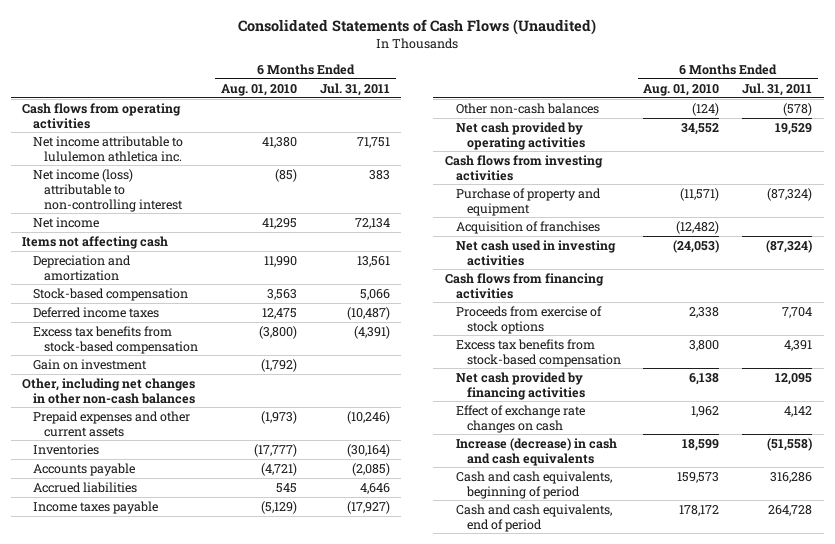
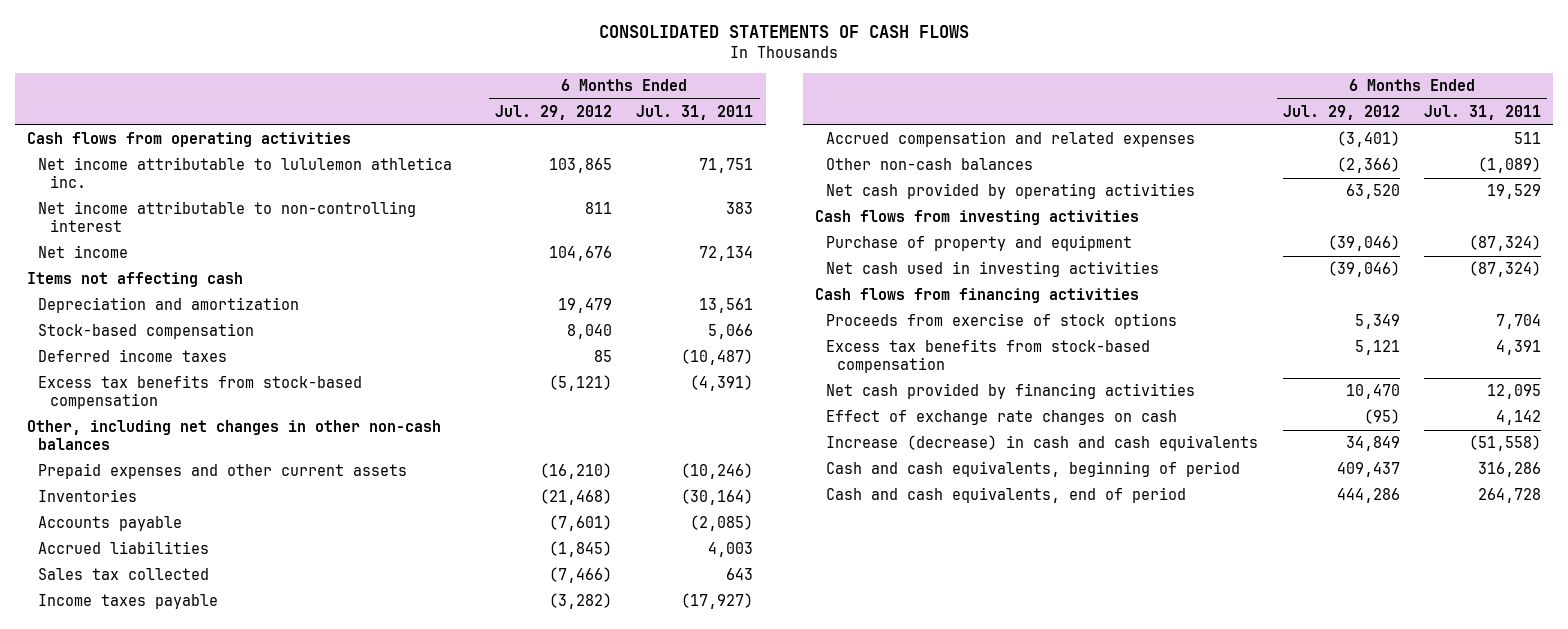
- Consolidated Statements of Cash Flows (Unaudited)
+ CONSOLIDATED STATEMENTS OF CASH FLOWS
- | 6 Months Ended Aug. 01, 2010 | 6 Months Ended Jul. 31, 2011
+ | 6 Months Ended Jul. 29, 2012 | 6 Months Ended Jul. 31, 2011
- Net income (loss) attributable to non-controlling interest | (85) | 383
+ Net income attributable to non-controlling interest | 811 | 383
- Gain on investment | (1,792) |
- Accrued liabilities | 545 | 4,646
+ Accrued liabilities | (1,845) | 4,003
+ Sales tax collected | (7,466) | 643
- Other non-cash balances | (124) | (578)
+ Accrued compensation and related expenses | (3,401) | 511
+ Other non-cash balances | (2,366) | (1,089)
- Acquisition of franchises | (12,482) |

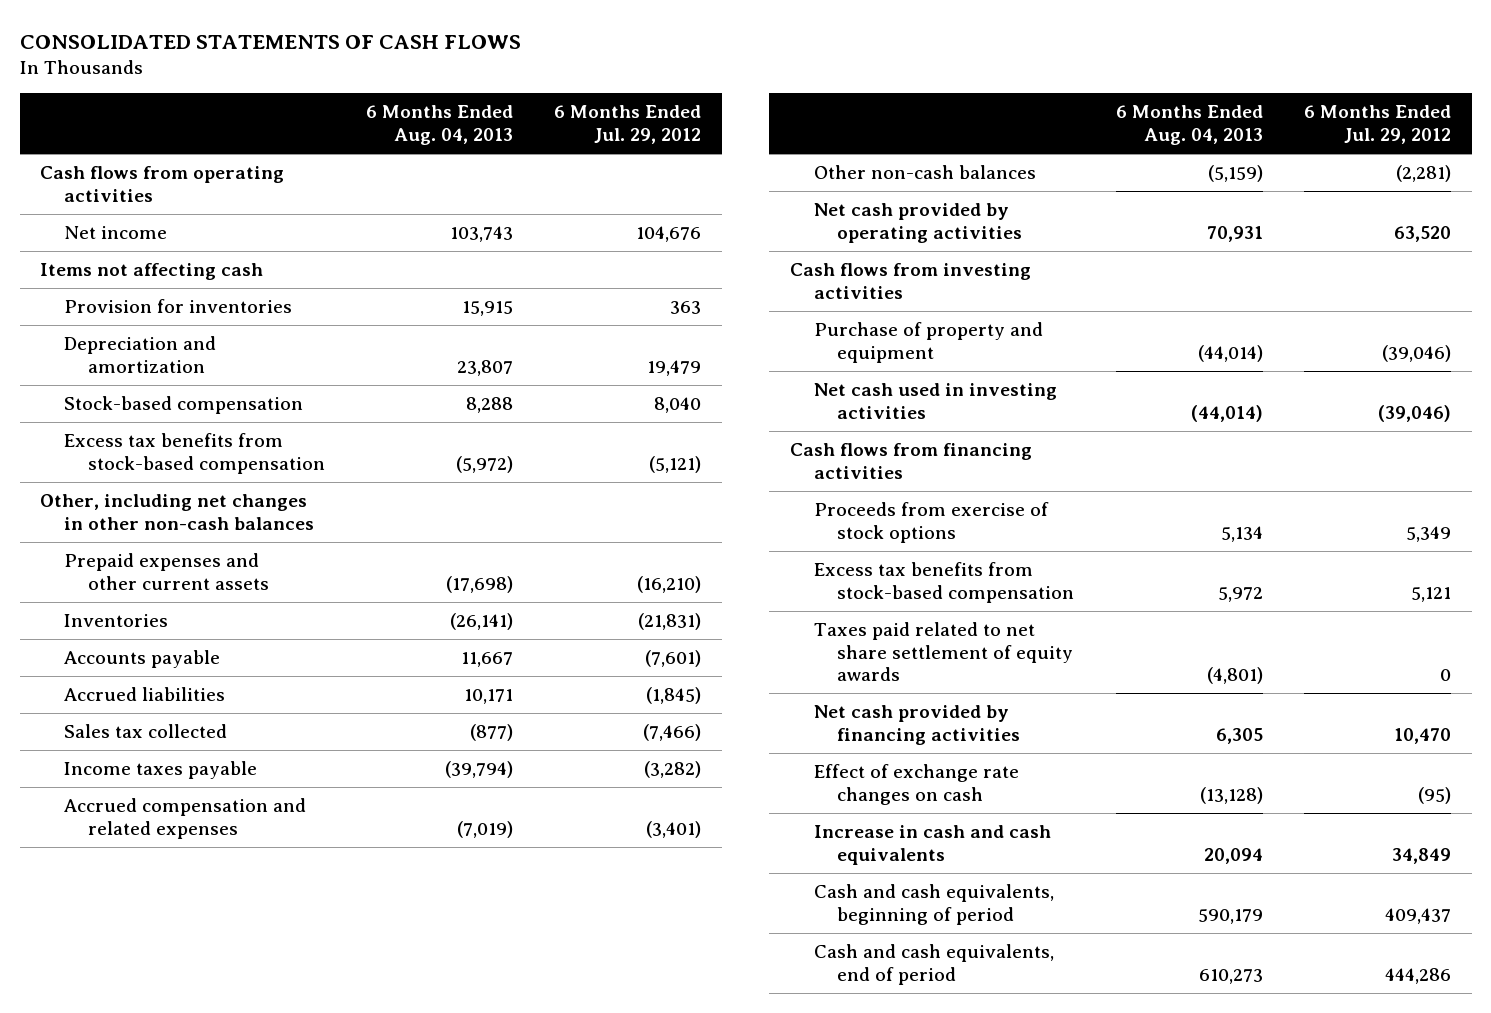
- | 6 Months Ended Jul. 29, 2012 | 6 Months Ended Jul. 31, 2011
+ | 6 Months Ended Aug. 04, 2013 | 6 Months Ended Jul. 29, 2012
- Net income attributable to lululemon athletica inc. | 103,865 | 71,751
- Net income attributable to non-controlling interest | 811 | 383
+ Provision for inventories | 15,915 | 363
- Deferred income taxes | 85 | (10,487)
- Inventories | (21,468) | (30,164)
+ Inventories | (26,141) | (21,831)
- Other non-cash balances | (2,366) | (1,089)
+ Other non-cash balances | (5,159) | (2,281)
+ Taxes paid related to net share settlement of equity awards | (4,801) | 0
- Increase (decrease) in cash and cash equivalents | 34,849 | (51,558)
+ Increase in cash and cash equivalents | 20,094 | 34,849

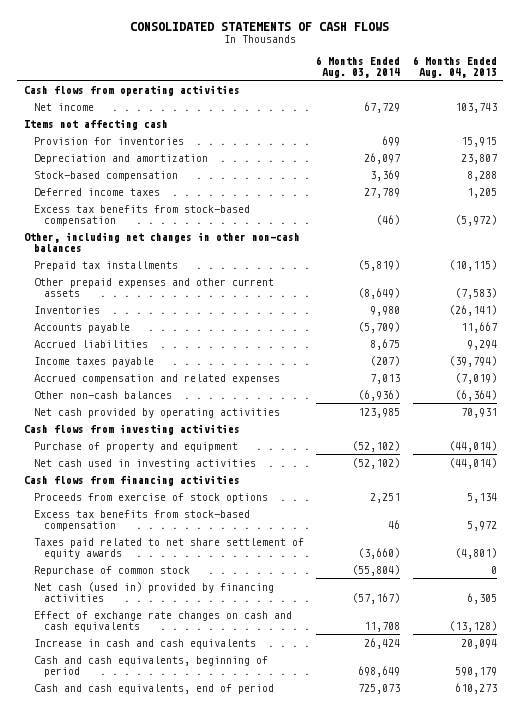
- | 6 Months Ended Aug. 04, 2013 | 6 Months Ended Jul. 29, 2012
+ | 6 Months Ended Aug. 03, 2014 | 6 Months Ended Aug. 04, 2013
+ Deferred income taxes | 27,789 | 1,205
- Prepaid expenses and other current assets | (17,698) | (16,210)
+ Prepaid tax installments | (5,819) | (10,115)
+ Other prepaid expenses and other current assets | (8,649) | (7,583)
- Accrued liabilities | 10,171 | (1,845)
- Sales tax collected | (877) | (7,466)
+ Accrued liabilities | 8,675 | 9,294
- Other non-cash balances | (5,159) | (2,281)
+ Other non-cash balances | (6,936) | (6,364)
- Net cash provided by financing activities | 6,305 | 10,470
- Effect of exchange rate changes on cash | (13,128) | (95)
+ Repurchase of common stock | (55,804) | 0
+ Net cash (used in) provided by financing activities | (57,167) | 6,305
+ Effect of exchange rate changes on cash and cash equivalents | 11,708 | (13,128)

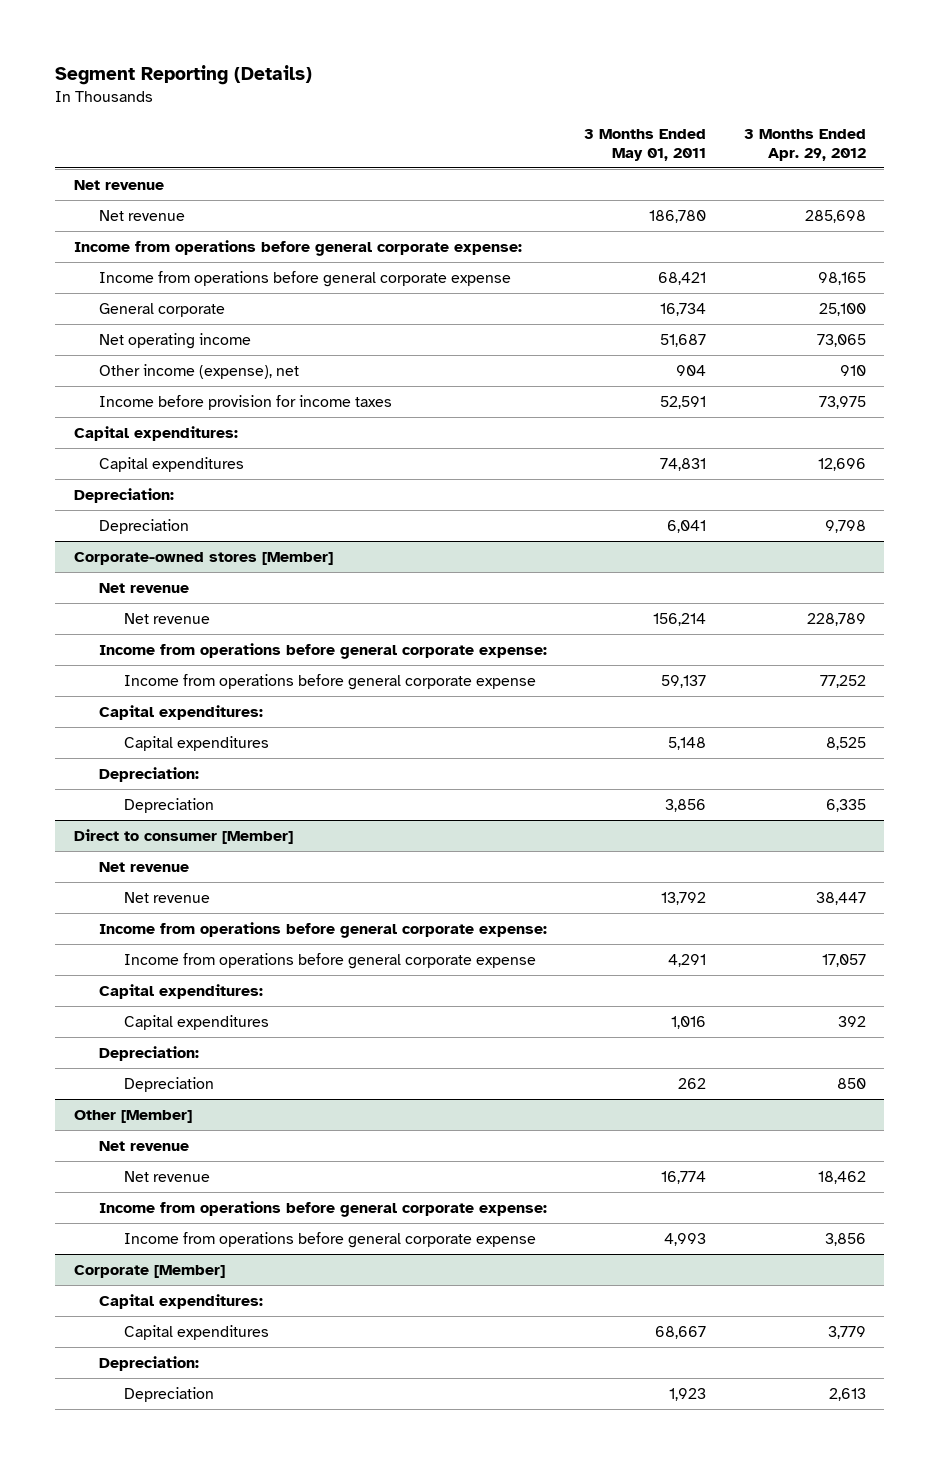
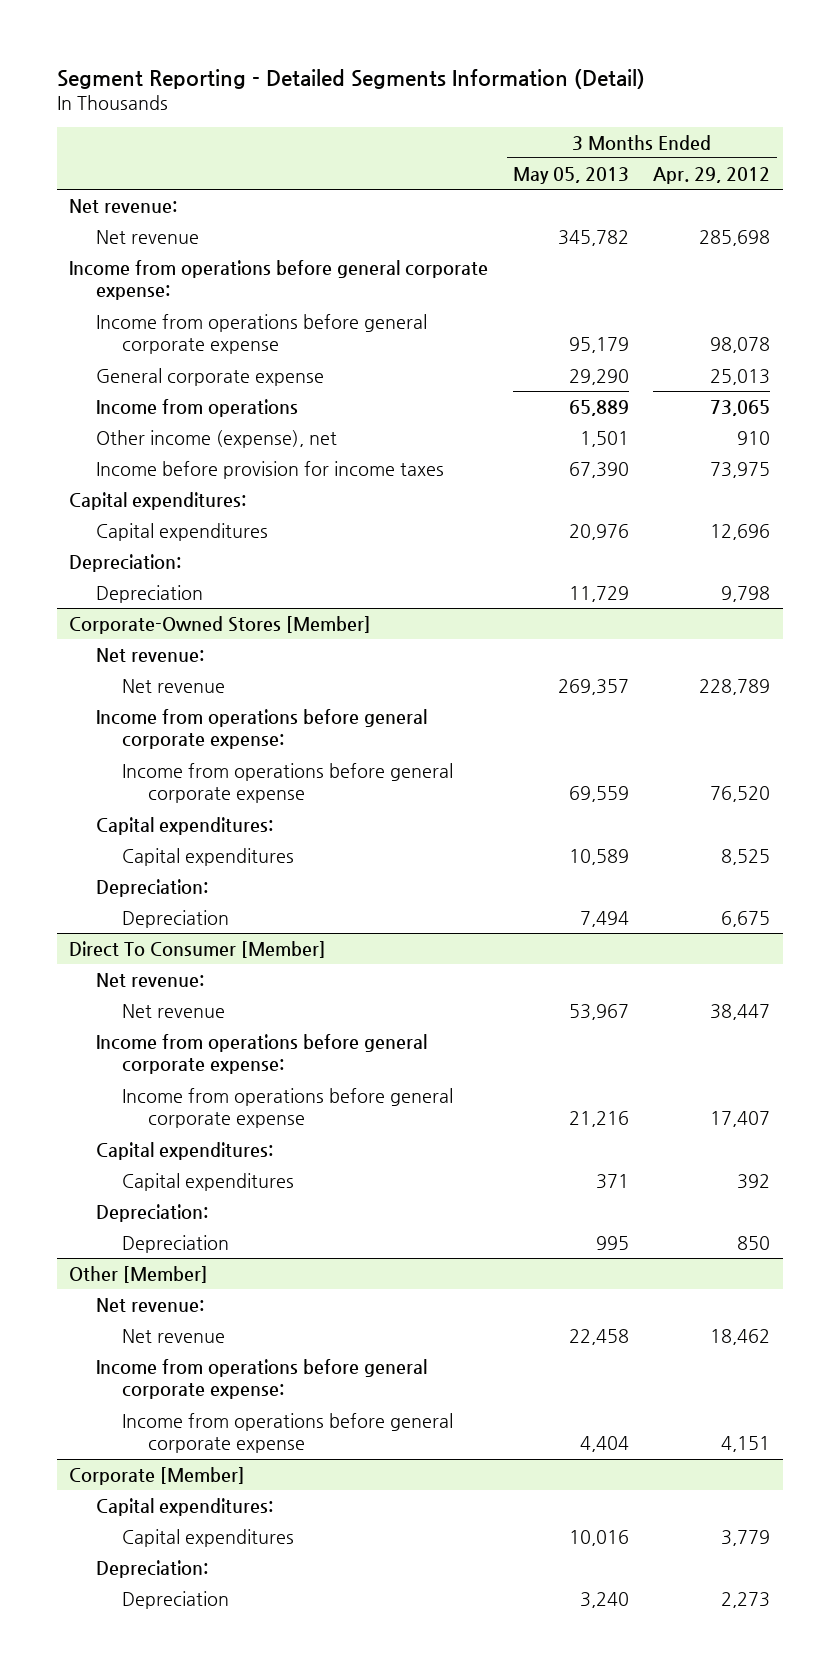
- Segment Reporting (Details)
+ Segment Reporting - Detailed Segments Information (Detail)
- | 3 Months Ended May 01, 2011 | 3 Months Ended Apr. 29, 2012
+ | 3 Months Ended May 05, 2013 | 3 Months Ended Apr. 29, 2012
- Net revenue
+ Net revenue:
- Income from operations before general corporate expense | 68,421 | 98,165
- General corporate | 16,734 | 25,100
- Net operating income | 51,687 | 73,065
+ Income from operations before general corporate expense | 95,179 | 98,078
+ General corporate expense | 29,290 | 25,013
+ Income from operations | 65,889 | 73,065
- Corporate-owned stores [Member]
- Net revenue
+ Corporate-Owned Stores [Member]
+ Net revenue:
- Income from operations before general corporate expense | 59,137 | 77,252
+ Income from operations before general corporate expense | 69,559 | 76,520
- Depreciation | 3,856 | 6,335
- Direct to consumer [Member]
- Net revenue
+ Depreciation | 7,494 | 6,675
+ Direct To Consumer [Member]
+ Net revenue:
- Income from operations before general corporate expense | 4,291 | 17,057
+ Income from operations before general corporate expense | 21,216 | 17,407
@ Other [Member]
- Net revenue
+ Net revenue:
- Income from operations before general corporate expense | 4,993 | 3,856
+ Income from operations before general corporate expense | 4,404 | 4,151
@ Corporate [Member]
- Depreciation | 1,923 | 2,613
+ Depreciation | 3,240 | 2,273

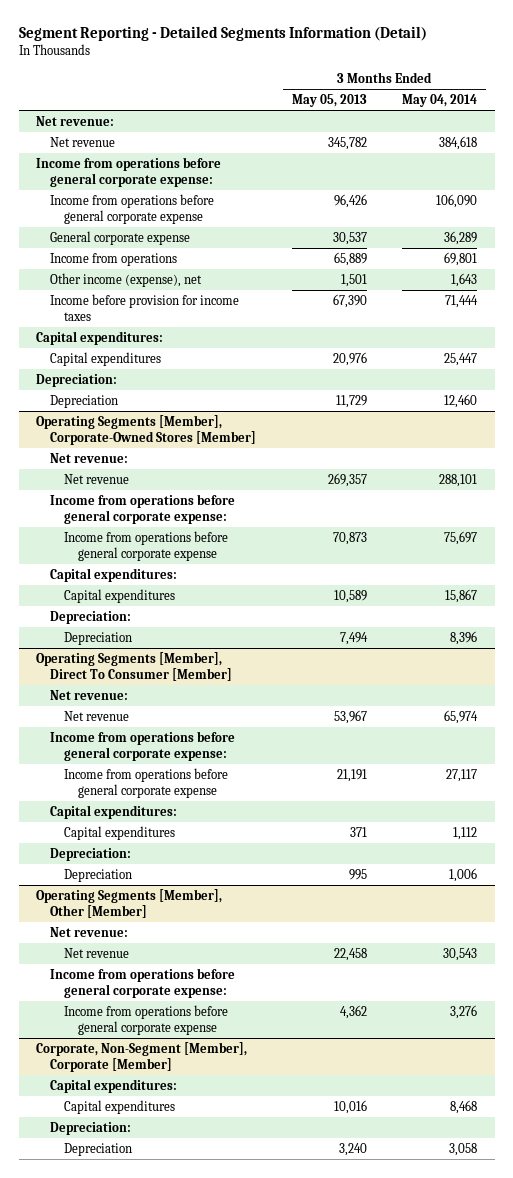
- | 3 Months Ended May 05, 2013 | 3 Months Ended Apr. 29, 2012
+ | 3 Months Ended May 05, 2013 | 3 Months Ended May 04, 2014
- Income from operations before general corporate expense | 95,179 | 98,078
- General corporate expense | 29,290 | 25,013
+ Income from operations before general corporate expense | 96,426 | 106,090
+ General corporate expense | 30,537 | 36,289
- Corporate-Owned Stores [Member]
+ Operating Segments [Member], Corporate-Owned Stores [Member]
- Income from operations before general corporate expense | 69,559 | 76,520
+ Income from operations before general corporate expense | 70,873 | 75,697
- Direct To Consumer [Member]
+ Operating Segments [Member], Direct To Consumer [Member]
- Income from operations before general corporate expense | 21,216 | 17,407
+ Income from operations before general corporate expense | 21,191 | 27,117
- Other [Member]
+ Operating Segments [Member], Other [Member]
- Income from operations before general corporate expense | 4,404 | 4,151
- Corporate [Member]
+ Income from operations before general corporate expense | 4,362 | 3,276
+ Corporate, Non-Segment [Member], Corporate [Member]

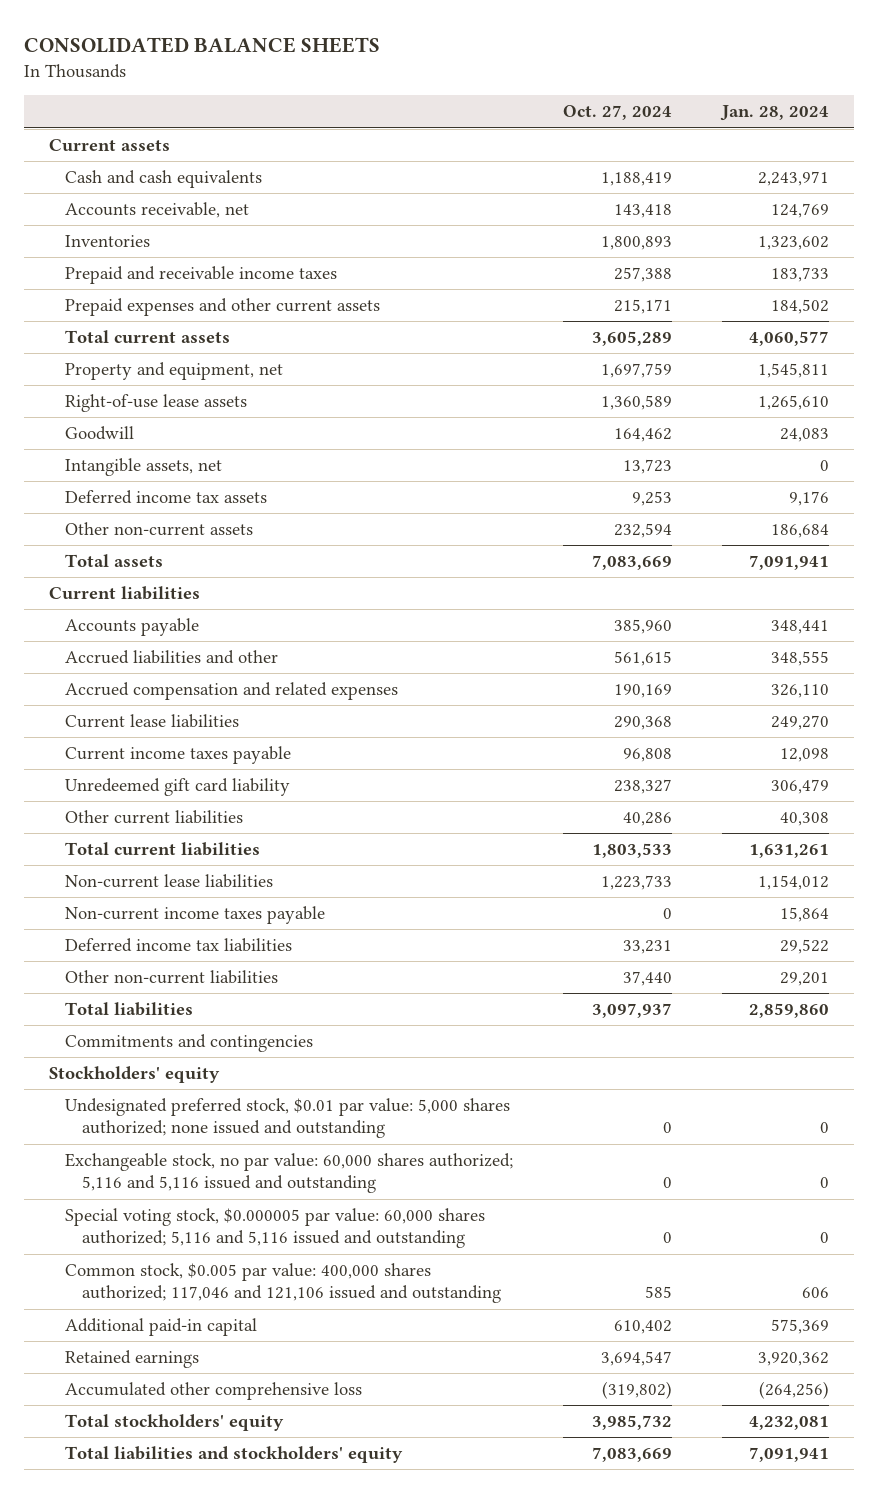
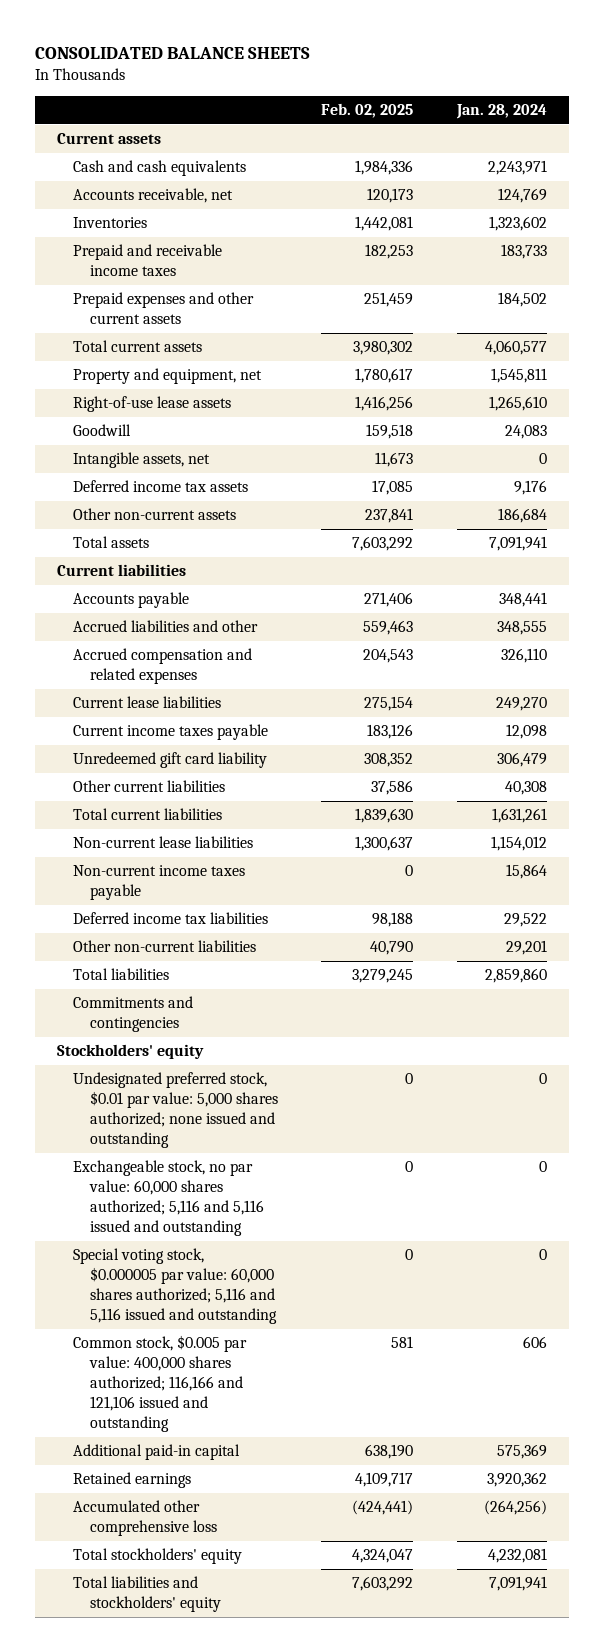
- | Oct. 27, 2024 | Jan. 28, 2024
+ | Feb. 02, 2025 | Jan. 28, 2024
- Common stock, $0.005 par value: 400,000 shares authorized; 117,046 and 121,106 issued and outstanding | 585 | 606
+ Common stock, $0.005 par value: 400,000 shares authorized; 116,166 and 121,106 issued and outstanding | 581 | 606

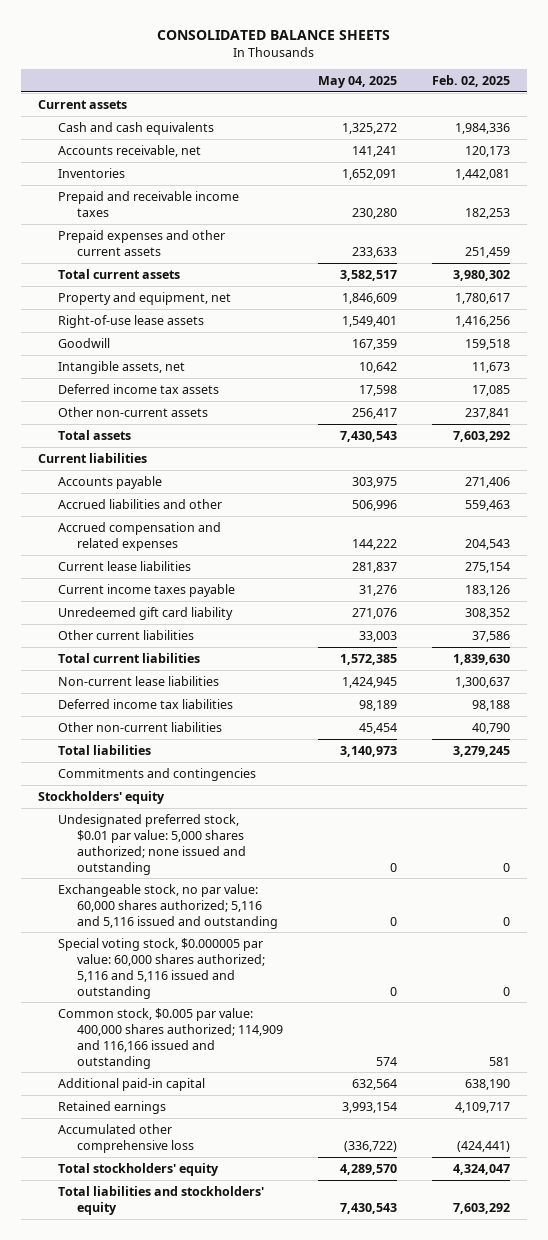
- | Feb. 02, 2025 | Jan. 28, 2024
+ | May 04, 2025 | Feb. 02, 2025
- Non-current income taxes payable | 0 | 15,864
- Common stock, $0.005 par value: 400,000 shares authorized; 116,166 and 121,106 issued and outstanding | 581 | 606
+ Common stock, $0.005 par value: 400,000 shares authorized; 114,909 and 116,166 issued and outstanding | 574 | 581

